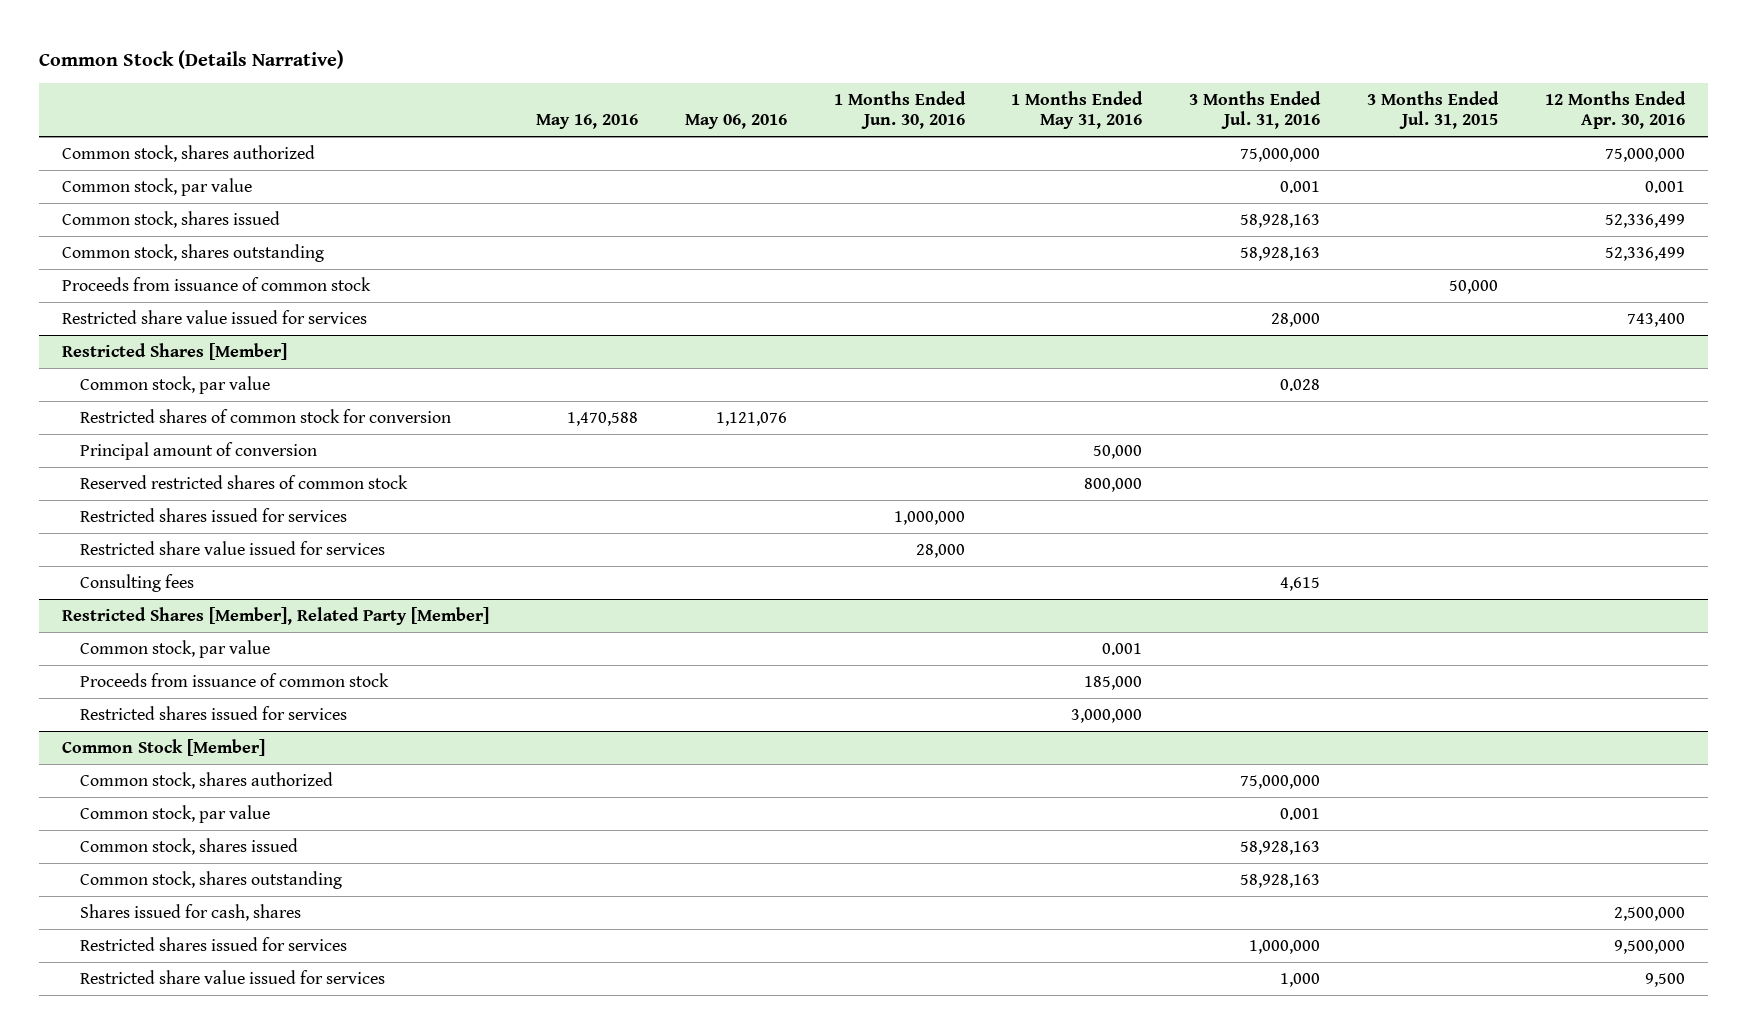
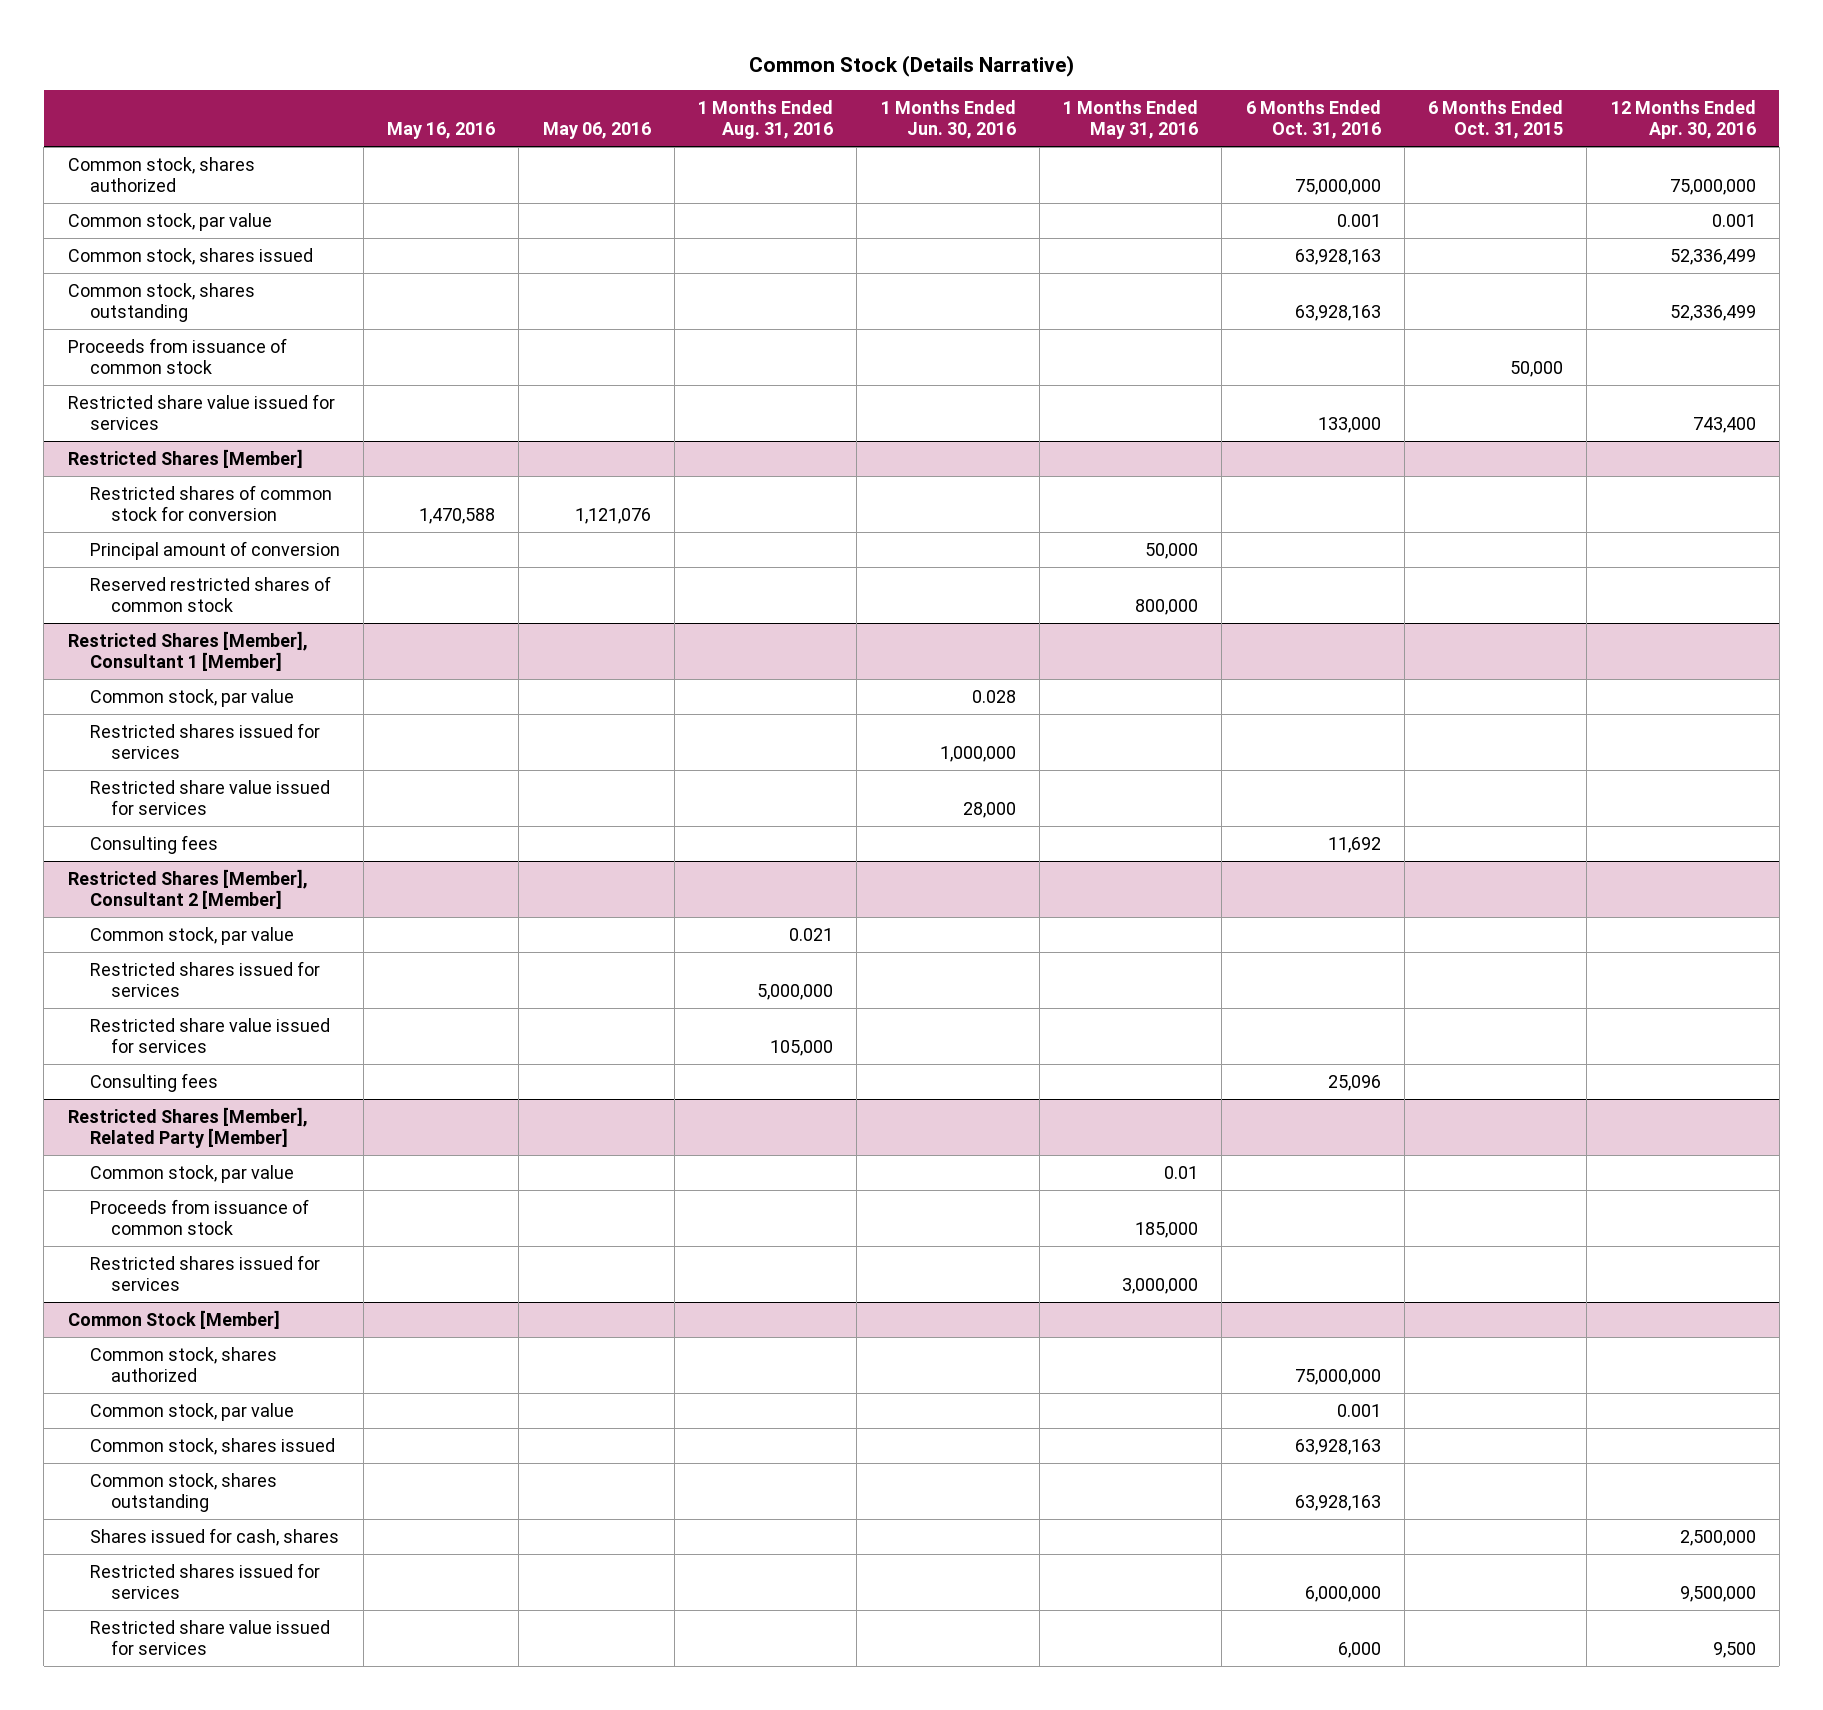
- | May 16, 2016 | May 06, 2016 | 1 Months Ended Jun. 30, 2016 | 1 Months Ended May 31, 2016 | 3 Months Ended Jul. 31, 2016 | 3 Months Ended Jul. 31, 2015 | 12 Months Ended Apr. 30, 2016
+ | May 16, 2016 | May 06, 2016 | 1 Months Ended Aug. 31, 2016 | 1 Months Ended Jun. 30, 2016 | 1 Months Ended May 31, 2016 | 6 Months Ended Oct. 31, 2016 | 6 Months Ended Oct. 31, 2015 | 12 Months Ended Apr. 30, 2016
@ Restricted Shares [Member]
- Common stock, par value | | | | | 0.028 | |
- Restricted shares issued for services | | | 1,000,000 | | | |
- Restricted share value issued for services | | | 28,000 | | | |
- Consulting fees | | | | | 4,615 | |
+ Restricted Shares [Member], Consultant 1 [Member]
+ Common stock, par value | | | | 0.028 | | | |
+ Restricted shares issued for services | | | | 1,000,000 | | | |
+ Restricted share value issued for services | | | | 28,000 | | | |
+ Consulting fees | | | | | | 11,692 | |
+ Restricted Shares [Member], Consultant 2 [Member]
+ Common stock, par value | | | 0.021 | | | | |
+ Restricted shares issued for services | | | 5,000,000 | | | | |
+ Restricted share value issued for services | | | 105,000 | | | | |
+ Consulting fees | | | | | | 25,096 | |
@ Restricted Shares [Member], Related Party [Member]
- Common stock, par value | | | | 0.001 | | |
+ Common stock, par value | | | | | 0.01 | | |

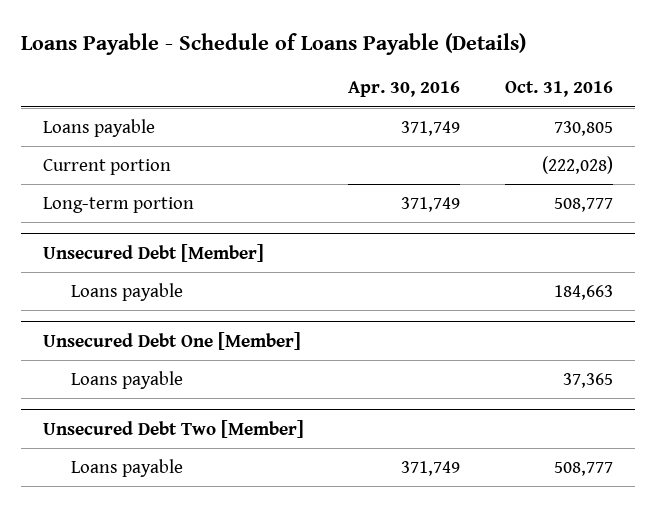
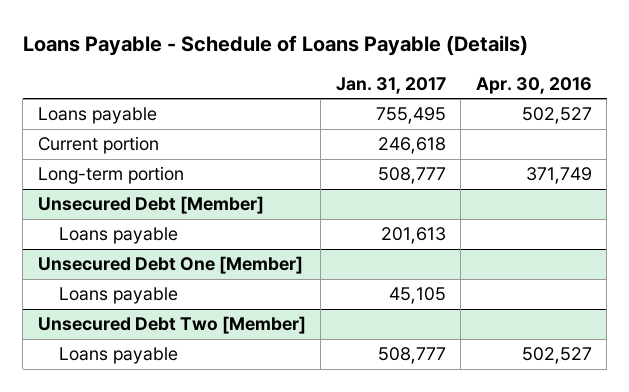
- | Apr. 30, 2016 | Oct. 31, 2016
+ | Jan. 31, 2017 | Apr. 30, 2016
- Loans payable | 371,749 | 730,805
+ Loans payable | 755,495 | 502,527
@ Unsecured Debt Two [Member]
- Loans payable | 371,749 | 508,777
+ Loans payable | 508,777 | 502,527

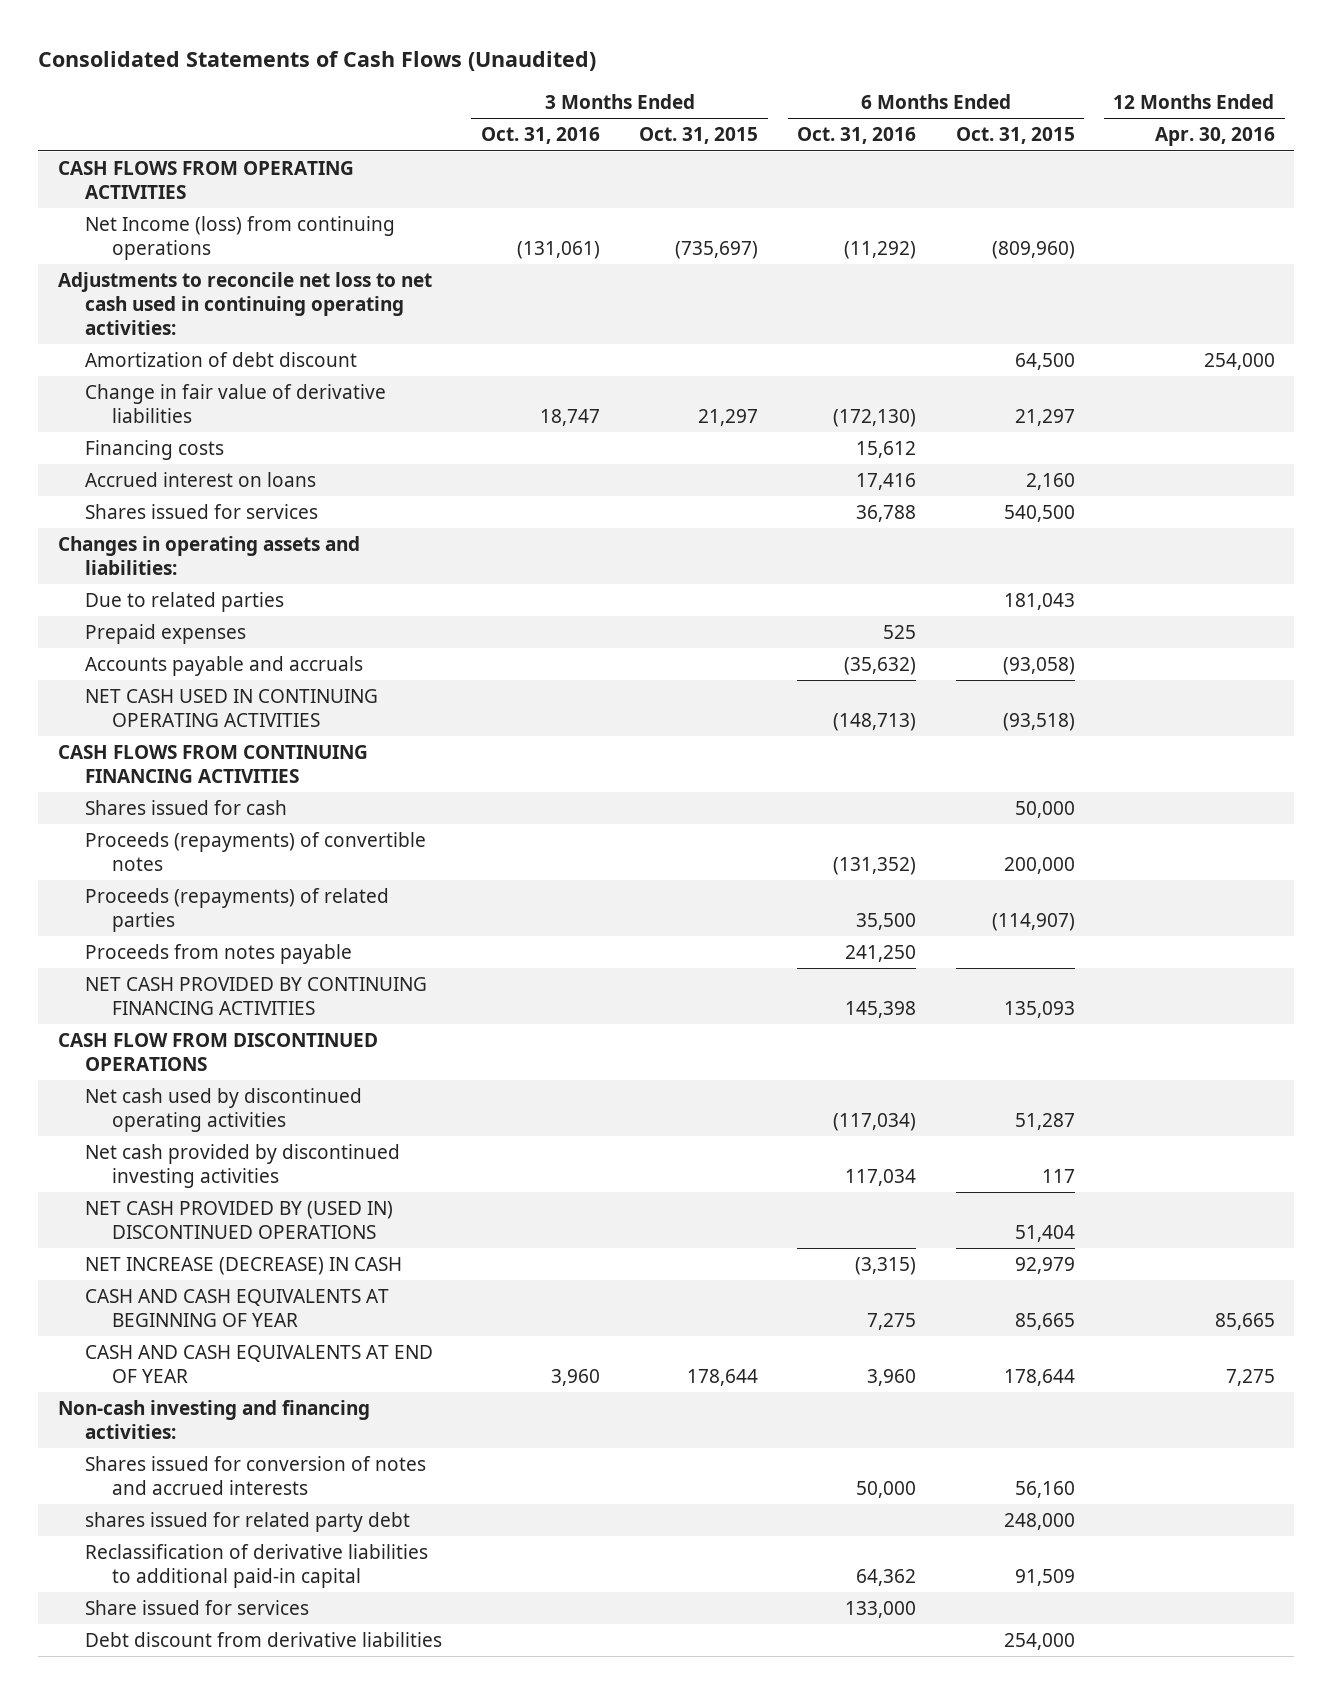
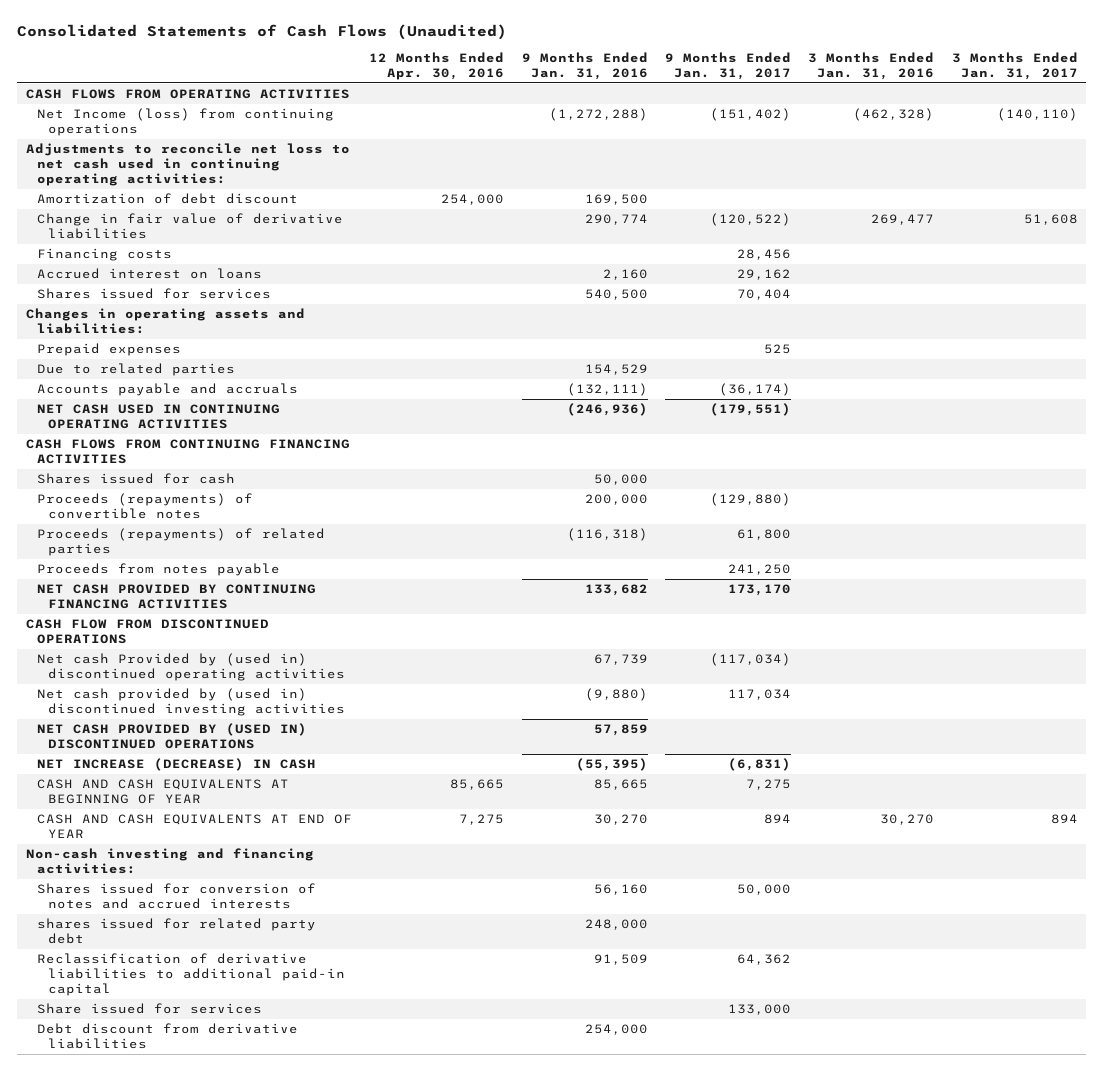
- | 3 Months Ended Oct. 31, 2016 | 3 Months Ended Oct. 31, 2015 | 6 Months Ended Oct. 31, 2016 | 6 Months Ended Oct. 31, 2015 | 12 Months Ended Apr. 30, 2016
+ | 12 Months Ended Apr. 30, 2016 | 9 Months Ended Jan. 31, 2016 | 9 Months Ended Jan. 31, 2017 | 3 Months Ended Jan. 31, 2016 | 3 Months Ended Jan. 31, 2017
moved down: Due to related parties | | 154,529 | | |
- Net cash used by discontinued operating activities | | | (117,034) | 51,287 |
- Net cash provided by discontinued investing activities | | | 117,034 | 117 |
+ Net cash Provided by (used in) discontinued operating activities | | 67,739 | (117,034) | |
+ Net cash provided by (used in) discontinued investing activities | | (9,880) | 117,034 | |

